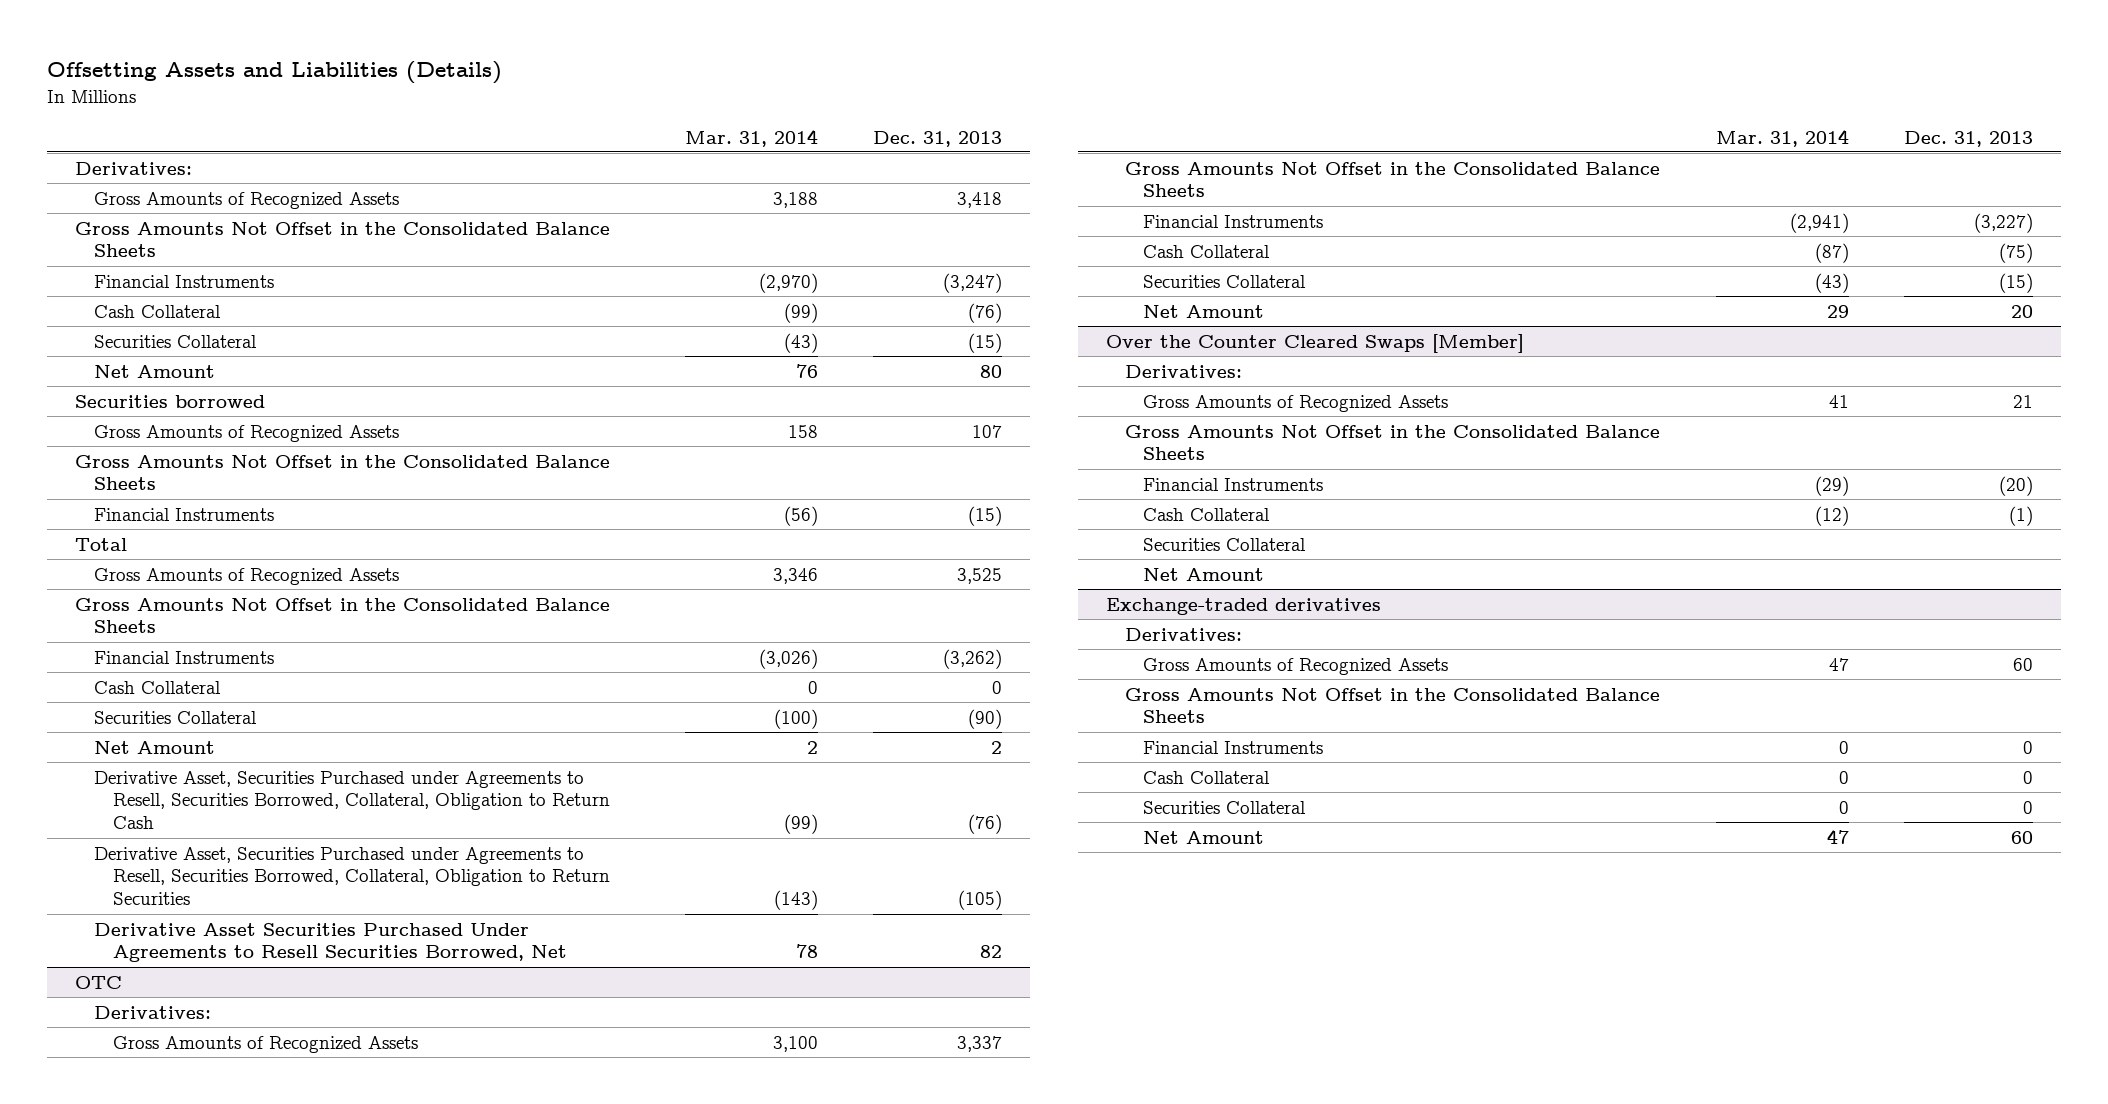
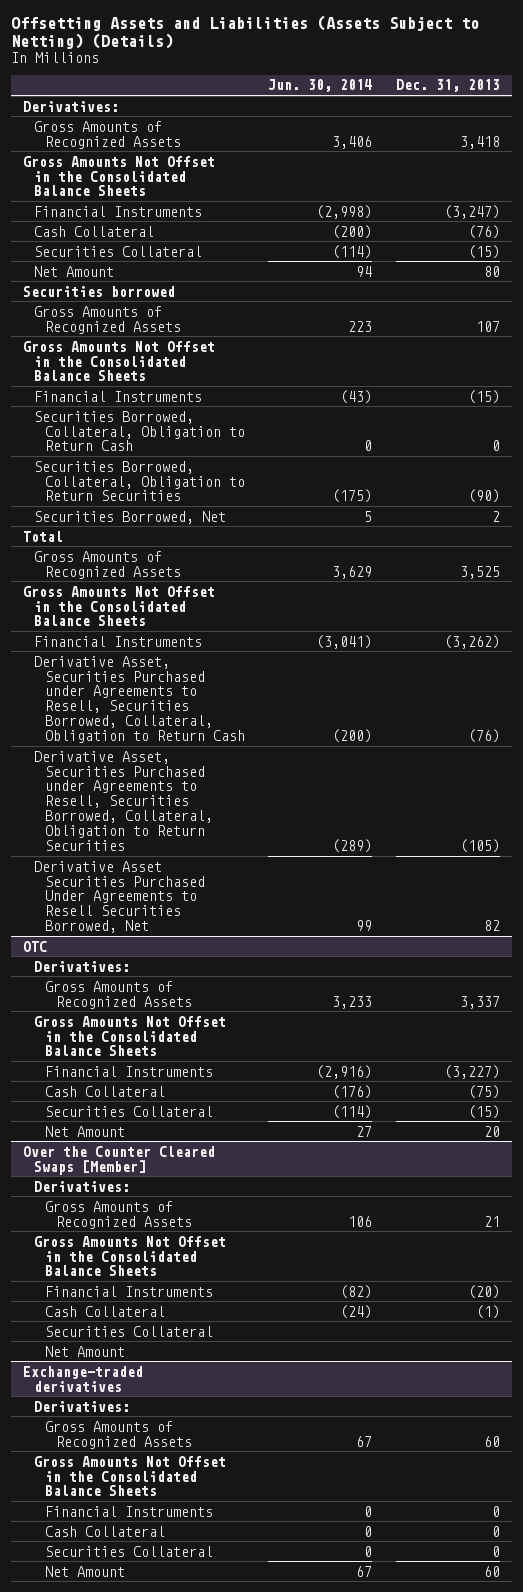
- Offsetting Assets and Liabilities (Details)
+ Offsetting Assets and Liabilities (Assets Subject to Netting) (Details)
- | Mar. 31, 2014 | Dec. 31, 2013
+ | Jun. 30, 2014 | Dec. 31, 2013
+ Securities Borrowed, Collateral, Obligation to Return Cash | 0 | 0
+ Securities Borrowed, Collateral, Obligation to Return Securities | (175) | (90)
+ Securities Borrowed, Net | 5 | 2
- Cash Collateral | 0 | 0
- Securities Collateral | (100) | (90)
- Net Amount | 2 | 2

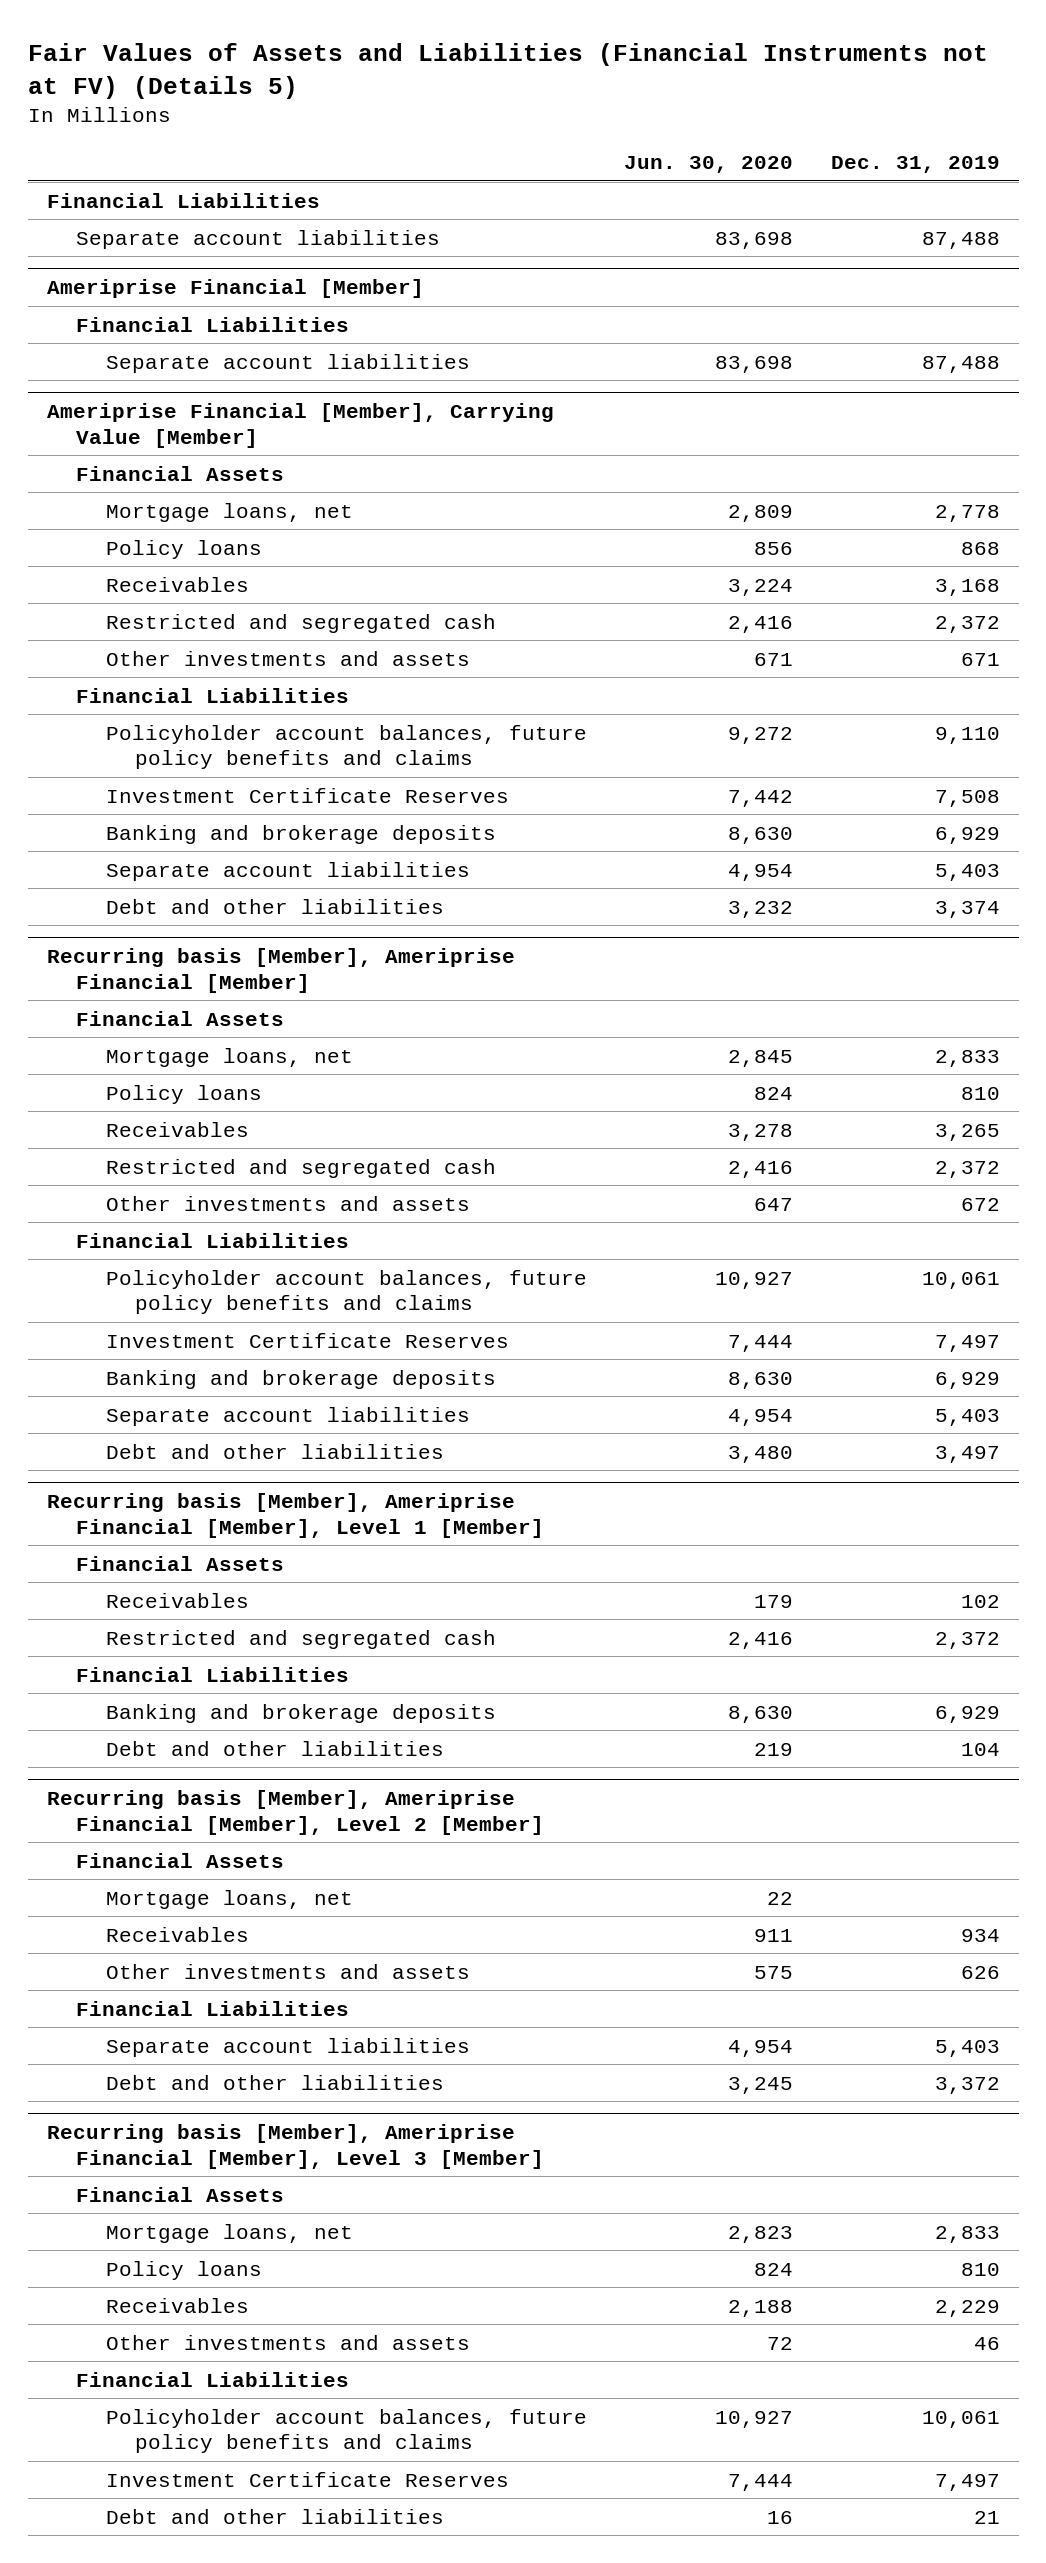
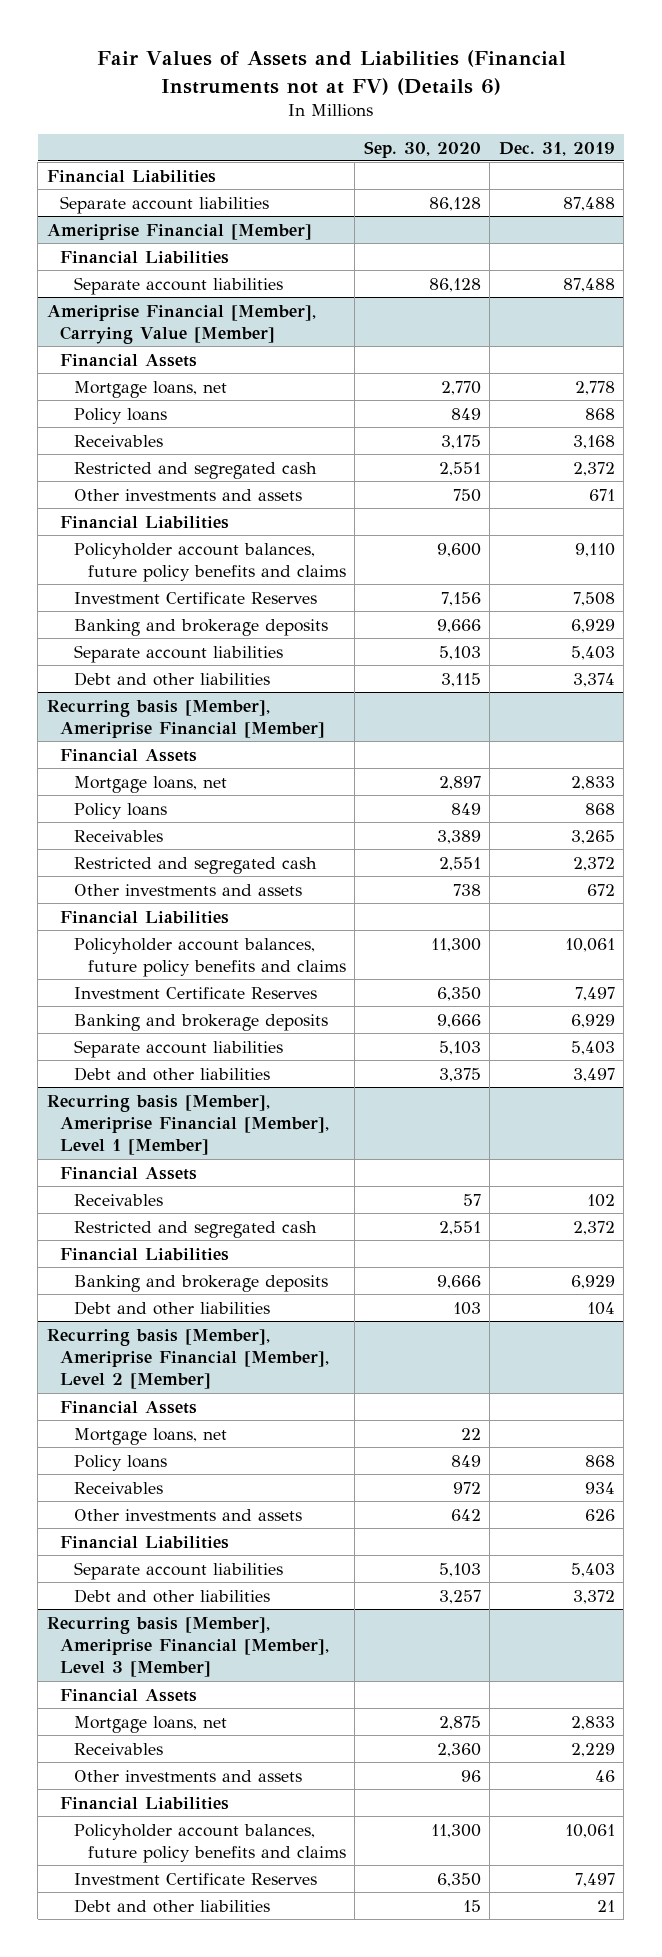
- Fair Values of Assets and Liabilities (Financial Instruments not at FV) (Details 5)
+ Fair Values of Assets and Liabilities (Financial Instruments not at FV) (Details 6)
- | Jun. 30, 2020 | Dec. 31, 2019
+ | Sep. 30, 2020 | Dec. 31, 2019
@ Recurring basis [Member], Ameriprise Financial [Member]
- Policy loans | 824 | 810
+ Policy loans | 849 | 868
@ Recurring basis [Member], Ameriprise Financial [Member], Level 2 [Member]
+ Policy loans | 849 | 868
@ Recurring basis [Member], Ameriprise Financial [Member], Level 3 [Member]
- Policy loans | 824 | 810

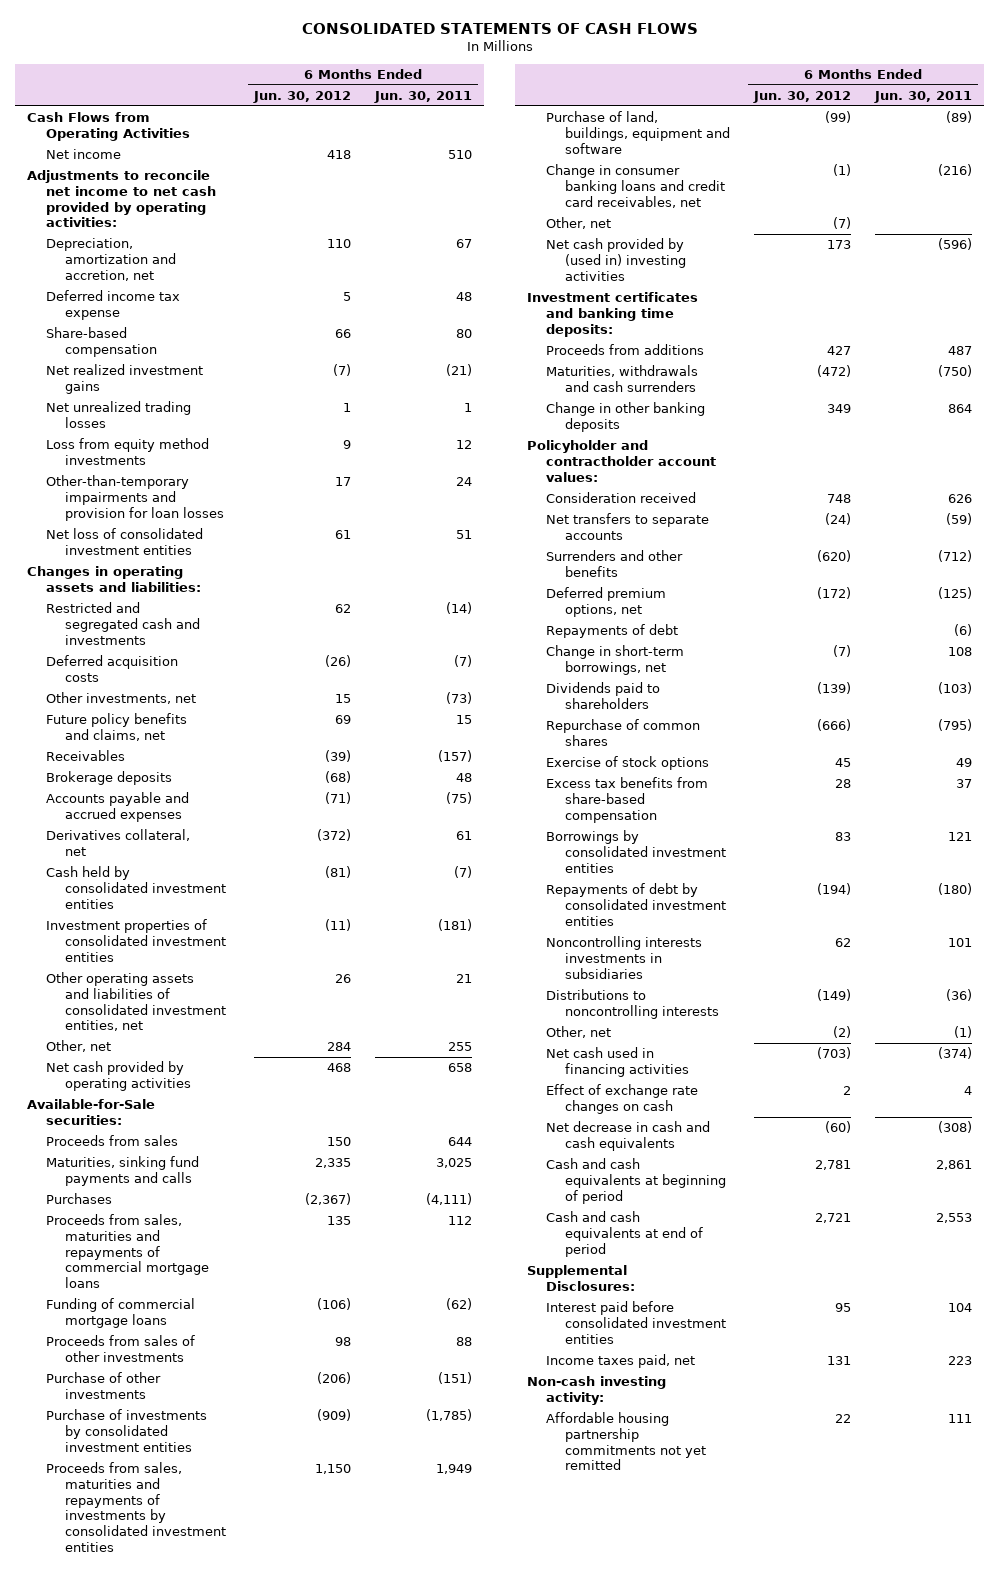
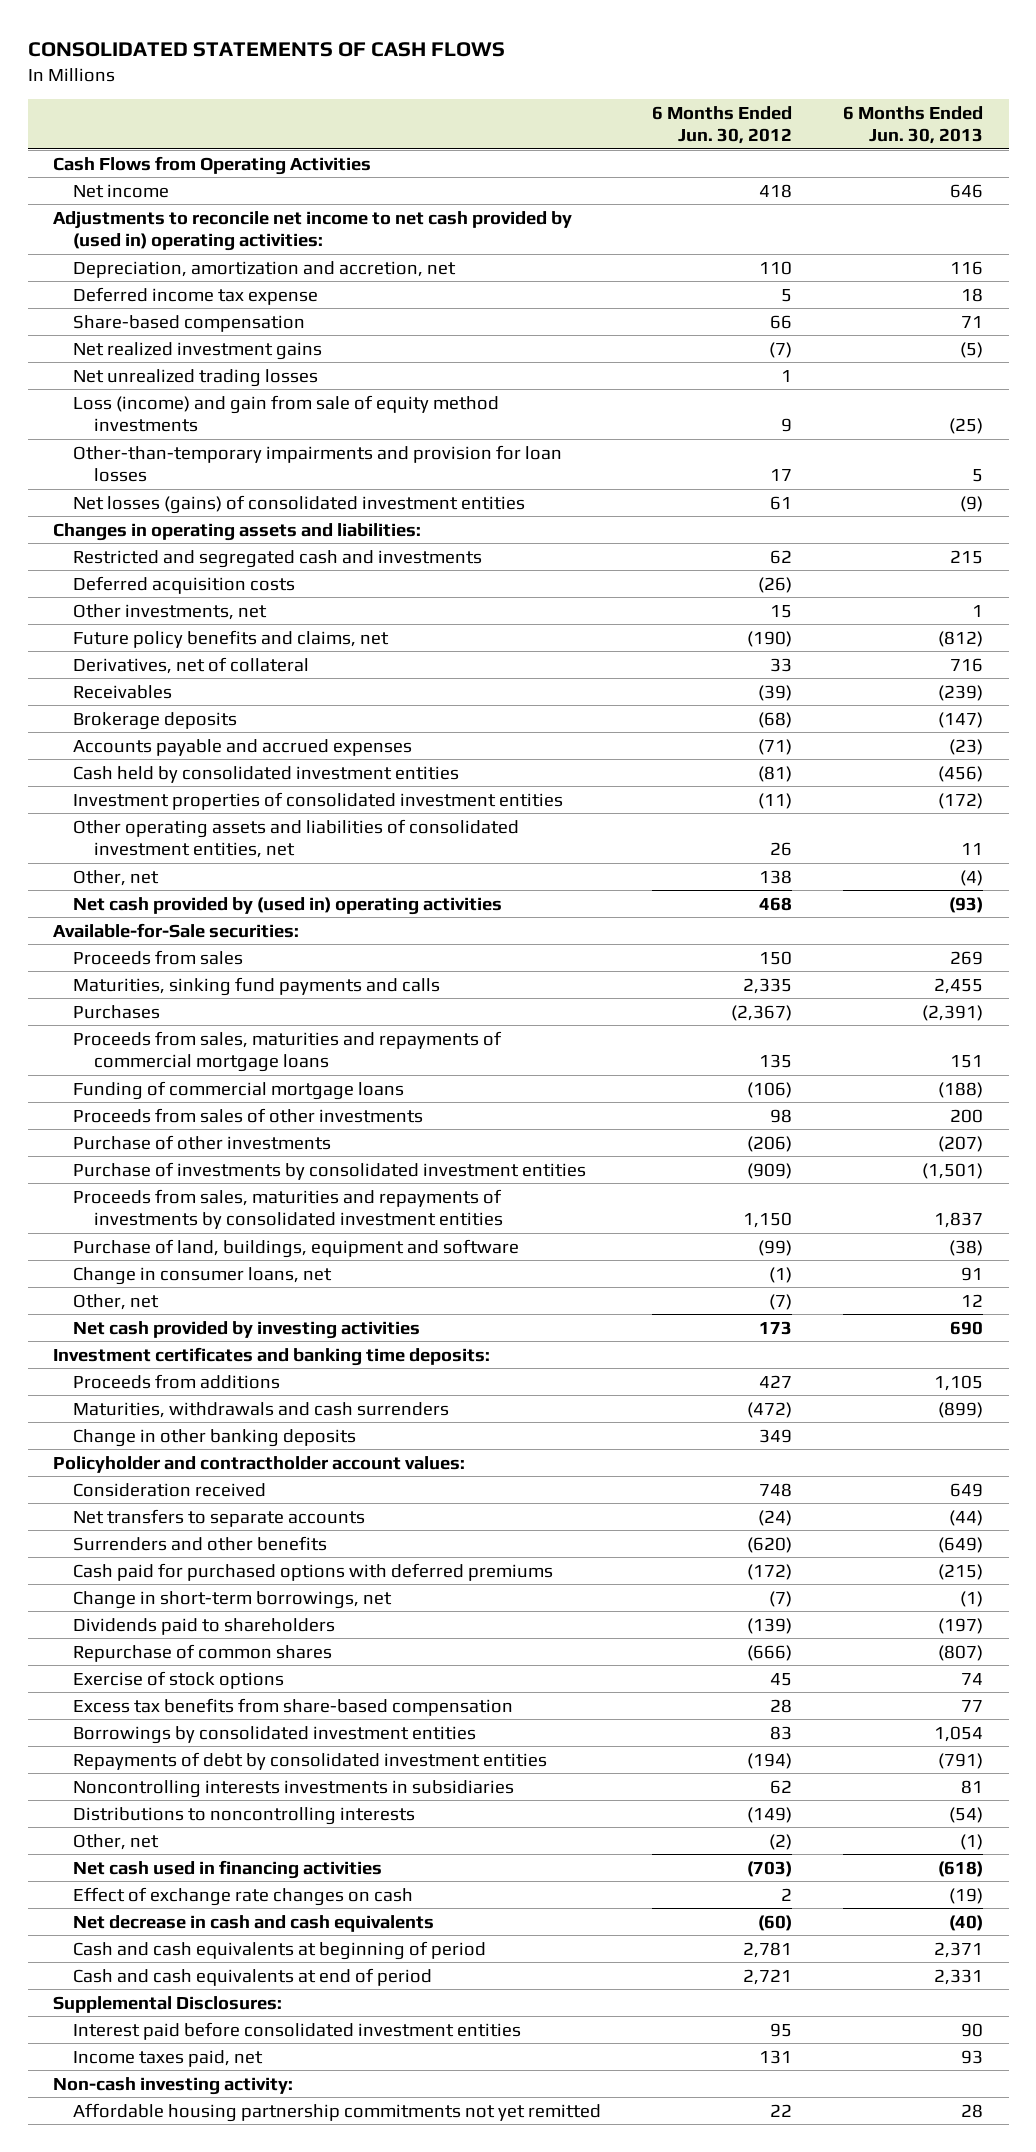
- | 6 Months Ended Jun. 30, 2012 | 6 Months Ended Jun. 30, 2011
+ | 6 Months Ended Jun. 30, 2012 | 6 Months Ended Jun. 30, 2013
- Adjustments to reconcile net income to net cash provided by operating activities:
+ Adjustments to reconcile net income to net cash provided by (used in) operating activities:
- Loss from equity method investments | 9 | 12
+ Loss (income) and gain from sale of equity method investments | 9 | (25)
- Net loss of consolidated investment entities | 61 | 51
+ Net losses (gains) of consolidated investment entities | 61 | (9)
- Future policy benefits and claims, net | 69 | 15
+ Future policy benefits and claims, net | (190) | (812)
+ Derivatives, net of collateral | 33 | 716
- Derivatives collateral, net | (372) | 61
- Other, net | 284 | 255
- Net cash provided by operating activities | 468 | 658
+ Other, net | 138 | (4)
+ Net cash provided by (used in) operating activities | 468 | (93)
- Change in consumer banking loans and credit card receivables, net | (1) | (216)
+ Change in consumer loans, net | (1) | 91
- Net cash provided by (used in) investing activities | 173 | (596)
+ Net cash provided by investing activities | 173 | 690
- Deferred premium options, net | (172) | (125)
- Repayments of debt | | (6)
+ Cash paid for purchased options with deferred premiums | (172) | (215)

